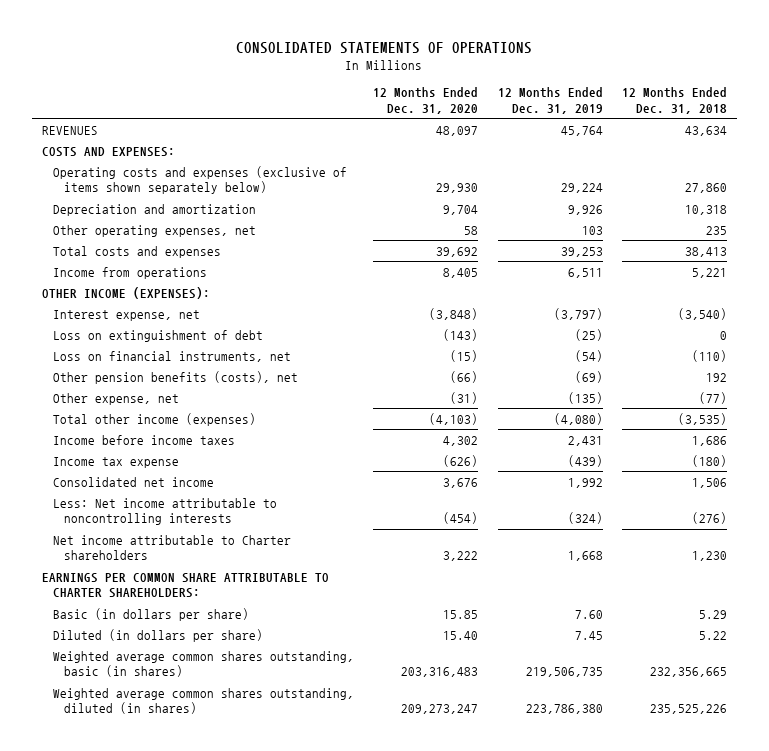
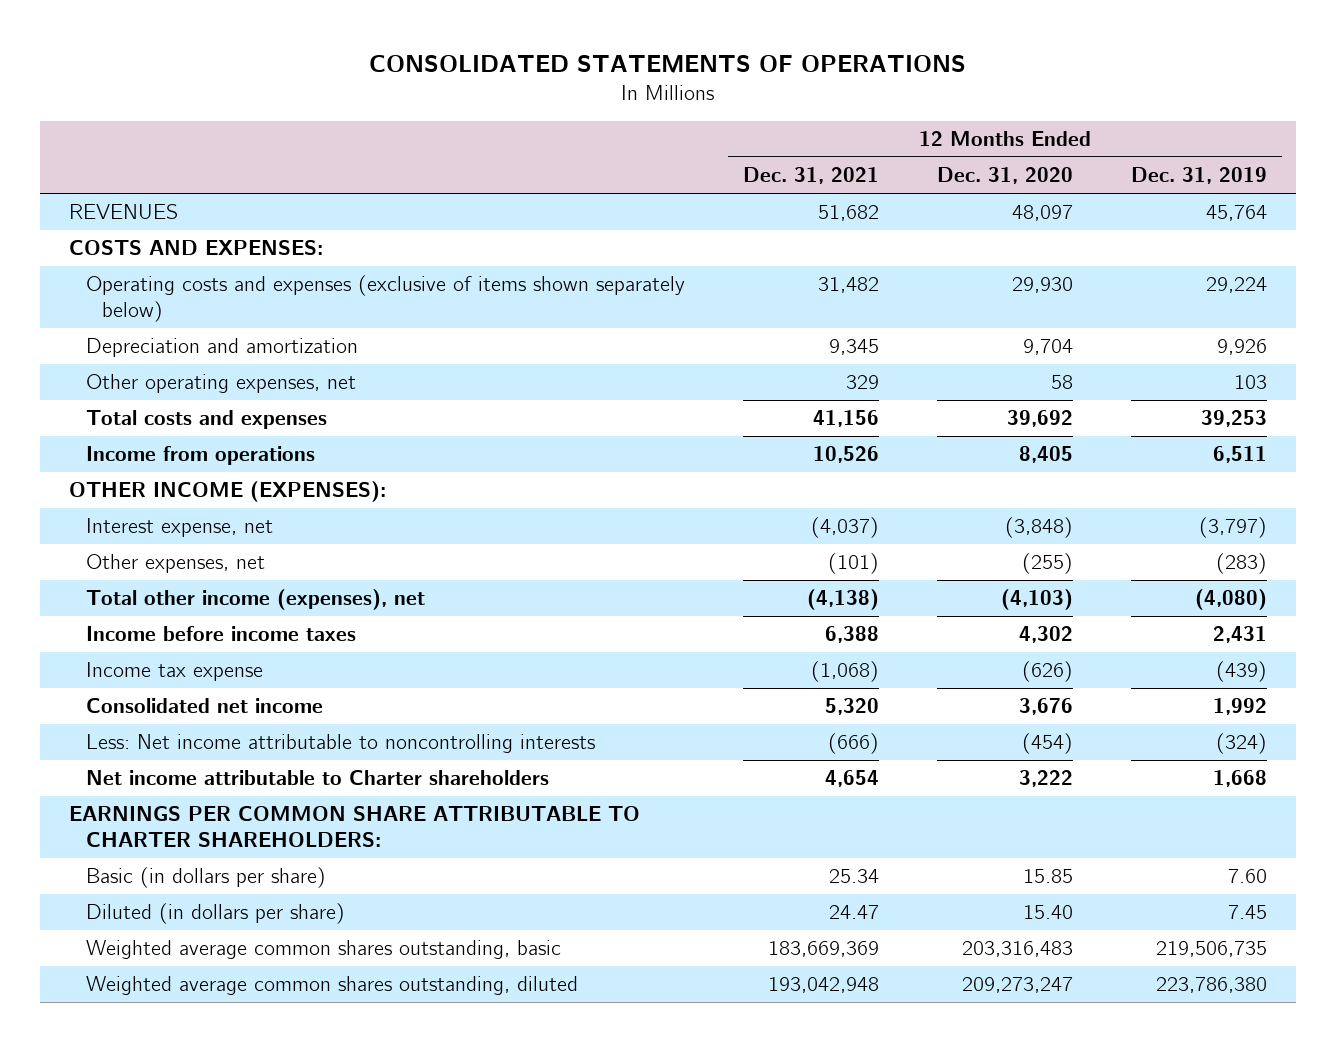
- | 12 Months Ended Dec. 31, 2020 | 12 Months Ended Dec. 31, 2019 | 12 Months Ended Dec. 31, 2018
+ | 12 Months Ended Dec. 31, 2021 | 12 Months Ended Dec. 31, 2020 | 12 Months Ended Dec. 31, 2019
- Loss on extinguishment of debt | (143) | (25) | 0
- Loss on financial instruments, net | (15) | (54) | (110)
- Other pension benefits (costs), net | (66) | (69) | 192
- Other expense, net | (31) | (135) | (77)
- Total other income (expenses) | (4,103) | (4,080) | (3,535)
+ Other expenses, net | (101) | (255) | (283)
+ Total other income (expenses), net | (4,138) | (4,103) | (4,080)
- Weighted average common shares outstanding, basic (in shares) | 203,316,483 | 219,506,735 | 232,356,665
- Weighted average common shares outstanding, diluted (in shares) | 209,273,247 | 223,786,380 | 235,525,226
+ Weighted average common shares outstanding, basic | 183,669,369 | 203,316,483 | 219,506,735
+ Weighted average common shares outstanding, diluted | 193,042,948 | 209,273,247 | 223,786,380

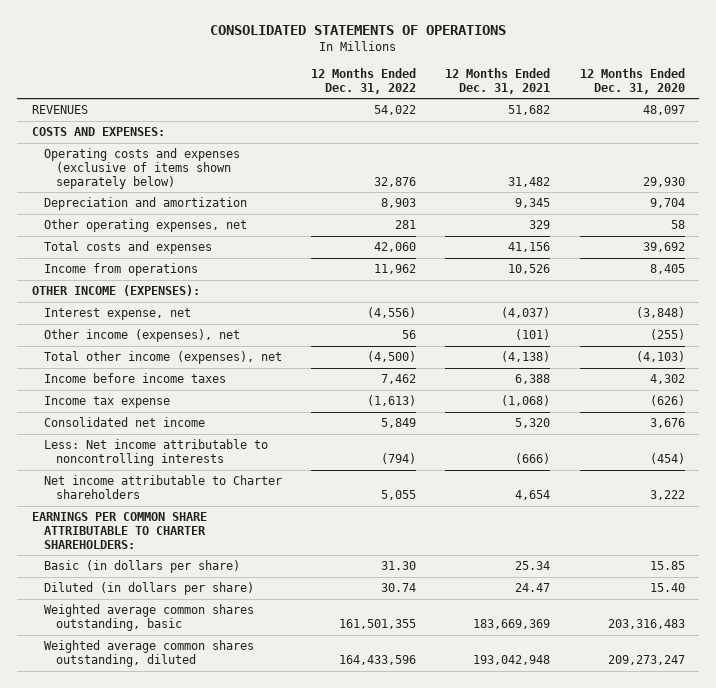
- | 12 Months Ended Dec. 31, 2021 | 12 Months Ended Dec. 31, 2020 | 12 Months Ended Dec. 31, 2019
+ | 12 Months Ended Dec. 31, 2022 | 12 Months Ended Dec. 31, 2021 | 12 Months Ended Dec. 31, 2020
- Other expenses, net | (101) | (255) | (283)
+ Other income (expenses), net | 56 | (101) | (255)

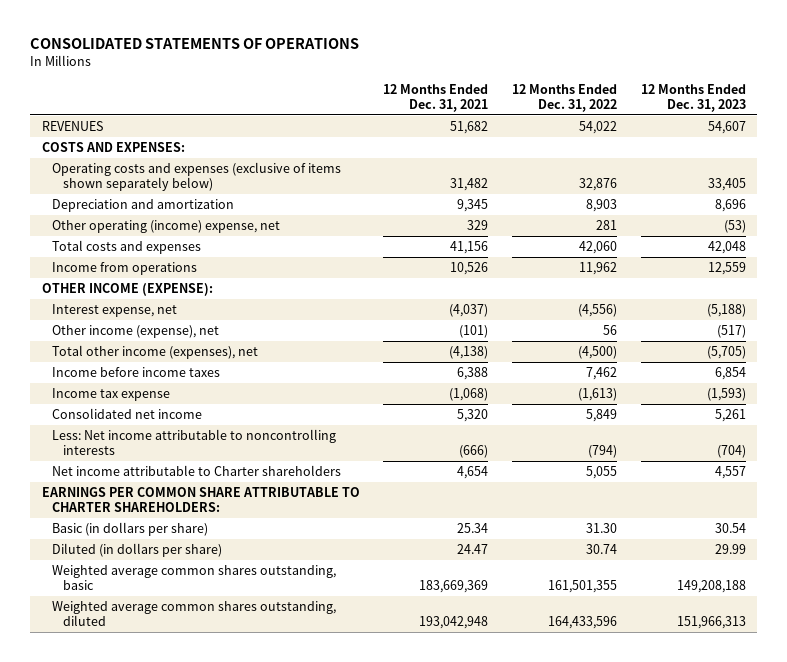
- | 12 Months Ended Dec. 31, 2022 | 12 Months Ended Dec. 31, 2021 | 12 Months Ended Dec. 31, 2020
+ | 12 Months Ended Dec. 31, 2021 | 12 Months Ended Dec. 31, 2022 | 12 Months Ended Dec. 31, 2023
- Other operating expenses, net | 281 | 329 | 58
+ Other operating (income) expense, net | 329 | 281 | (53)
- OTHER INCOME (EXPENSES):
+ OTHER INCOME (EXPENSE):
- Other income (expenses), net | 56 | (101) | (255)
+ Other income (expense), net | (101) | 56 | (517)

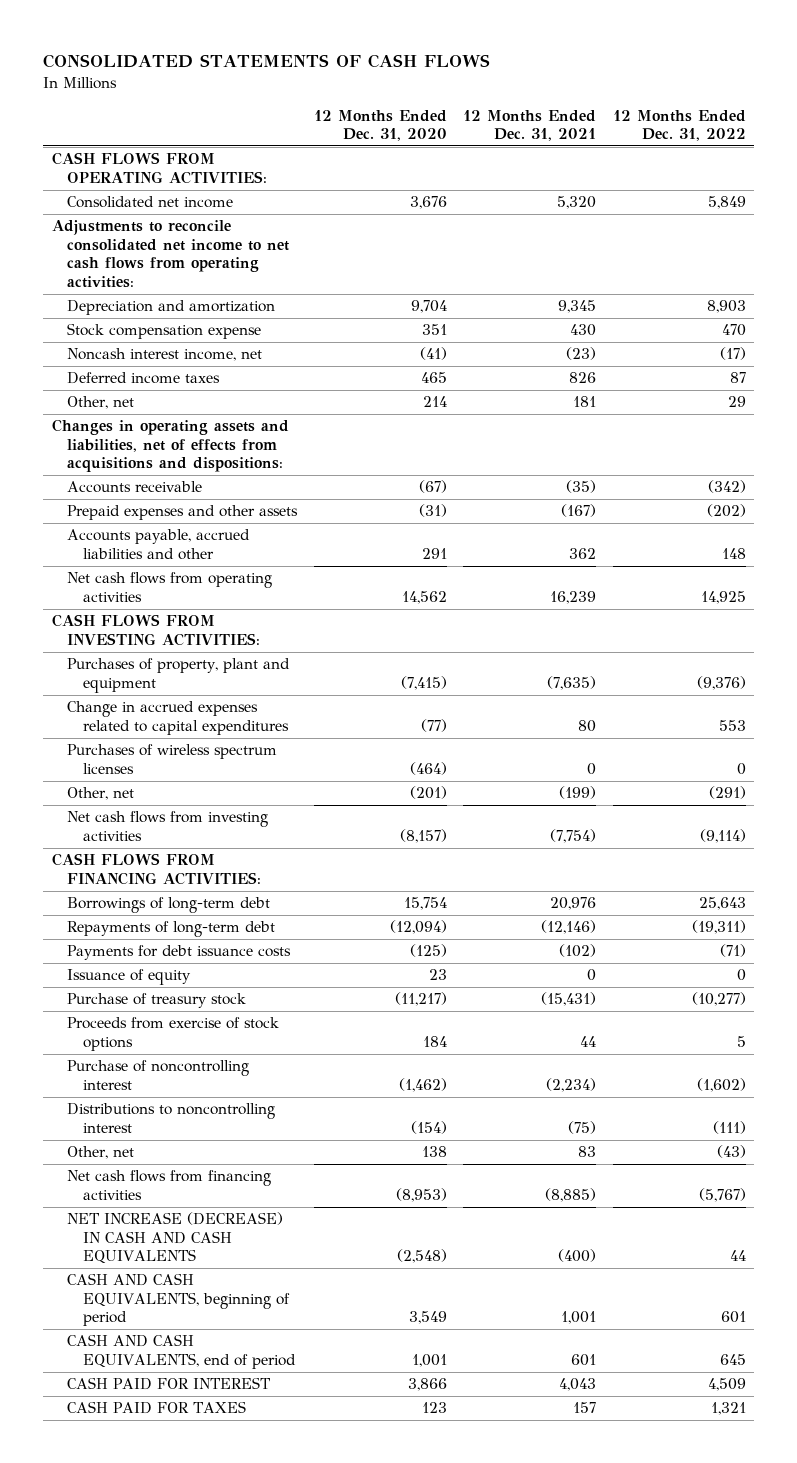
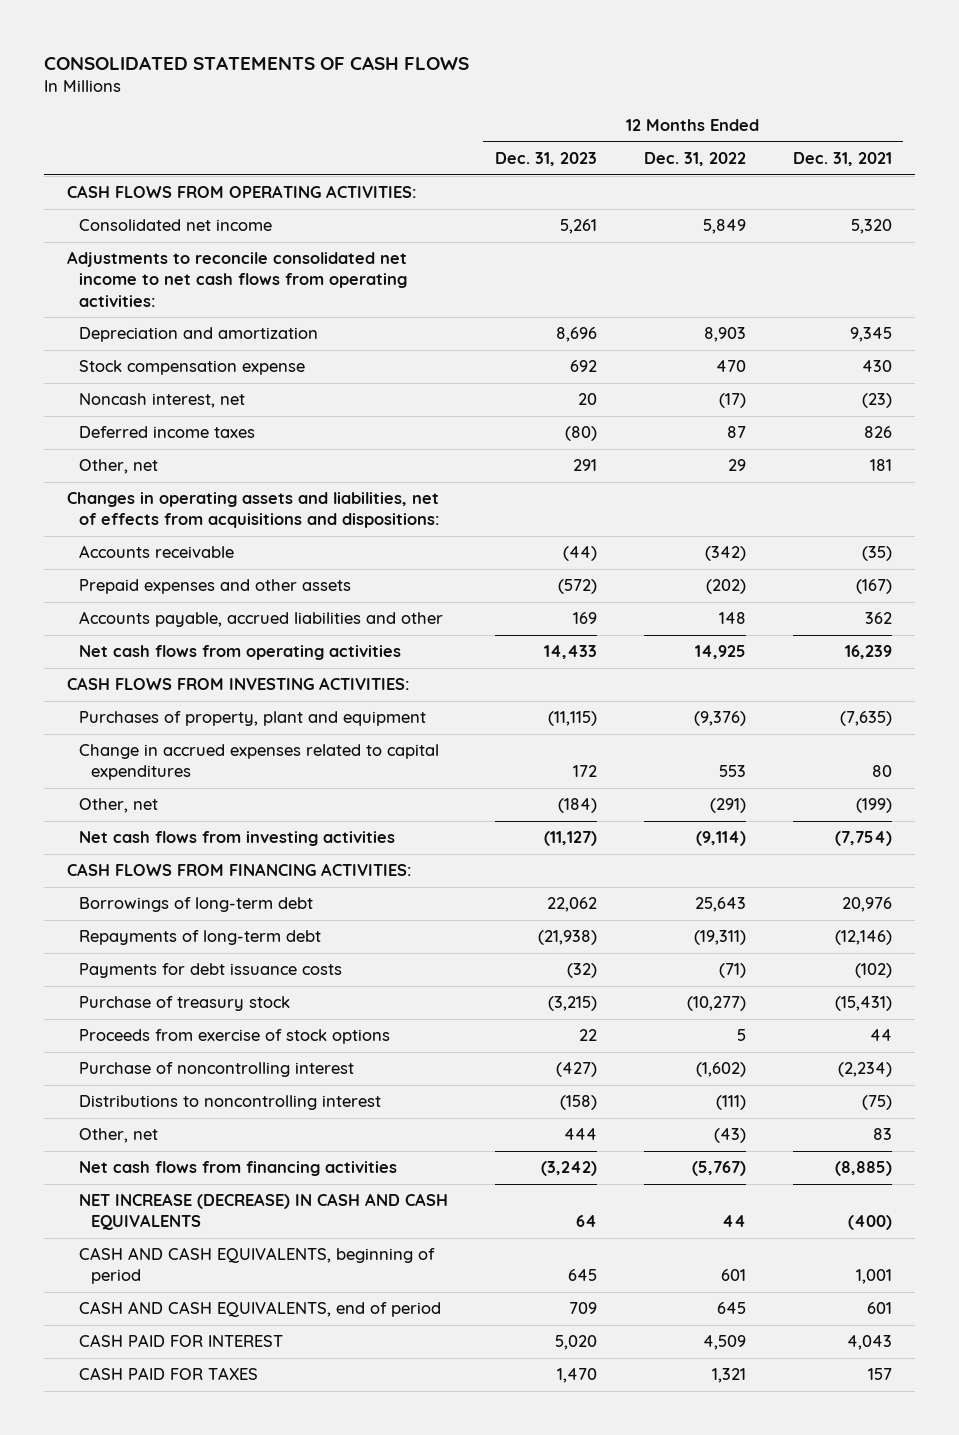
- | 12 Months Ended Dec. 31, 2020 | 12 Months Ended Dec. 31, 2021 | 12 Months Ended Dec. 31, 2022
+ | 12 Months Ended Dec. 31, 2023 | 12 Months Ended Dec. 31, 2022 | 12 Months Ended Dec. 31, 2021
- Noncash interest income, net | (41) | (23) | (17)
+ Noncash interest, net | 20 | (17) | (23)
- Purchases of wireless spectrum licenses | (464) | 0 | 0
- Issuance of equity | 23 | 0 | 0

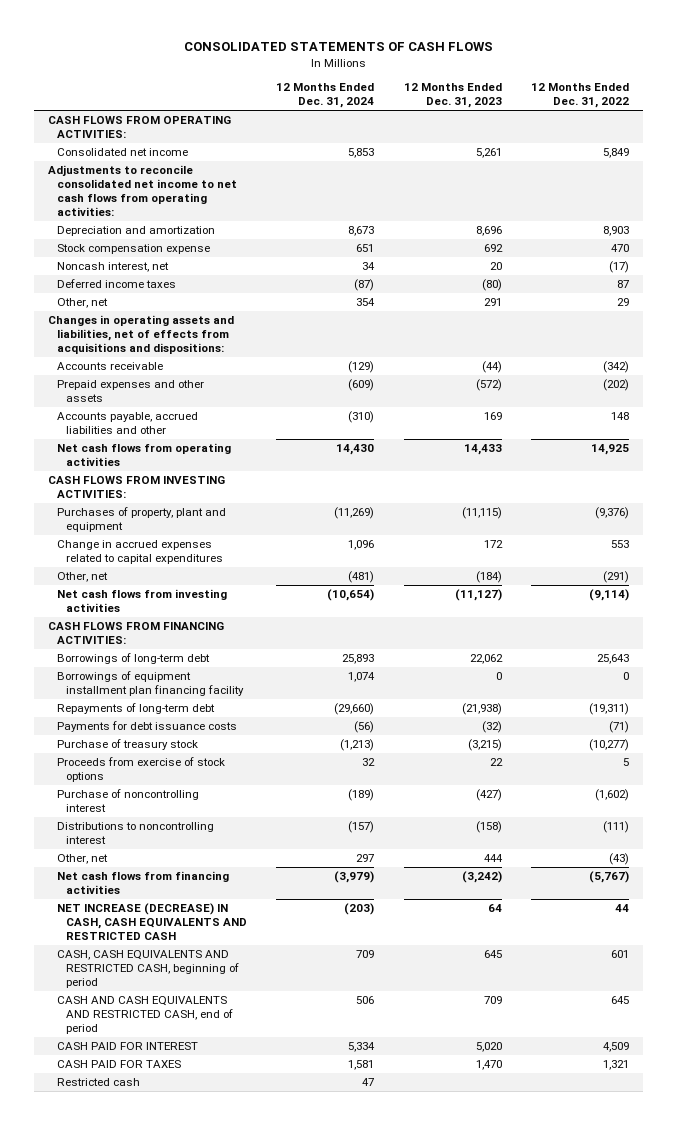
- | 12 Months Ended Dec. 31, 2023 | 12 Months Ended Dec. 31, 2022 | 12 Months Ended Dec. 31, 2021
+ | 12 Months Ended Dec. 31, 2024 | 12 Months Ended Dec. 31, 2023 | 12 Months Ended Dec. 31, 2022
+ Borrowings of equipment installment plan financing facility | 1,074 | 0 | 0
- NET INCREASE (DECREASE) IN CASH AND CASH EQUIVALENTS | 64 | 44 | (400)
- CASH AND CASH EQUIVALENTS, beginning of period | 645 | 601 | 1,001
- CASH AND CASH EQUIVALENTS, end of period | 709 | 645 | 601
+ NET INCREASE (DECREASE) IN CASH, CASH EQUIVALENTS AND RESTRICTED CASH | (203) | 64 | 44
+ CASH, CASH EQUIVALENTS AND RESTRICTED CASH, beginning of period | 709 | 645 | 601
+ CASH AND CASH EQUIVALENTS AND RESTRICTED CASH, end of period | 506 | 709 | 645
+ Restricted cash | 47 | |

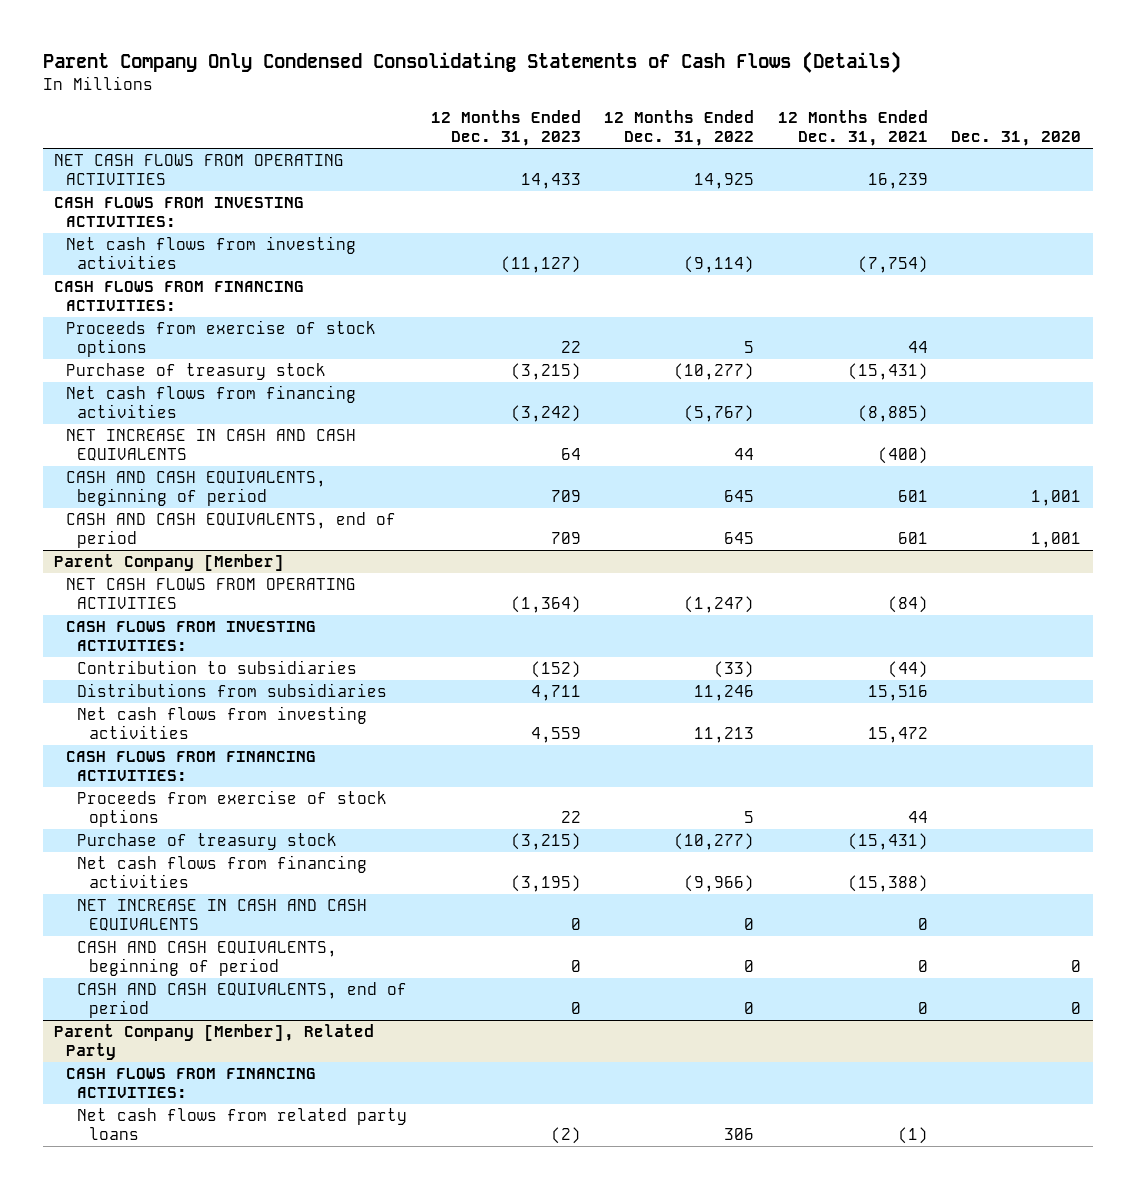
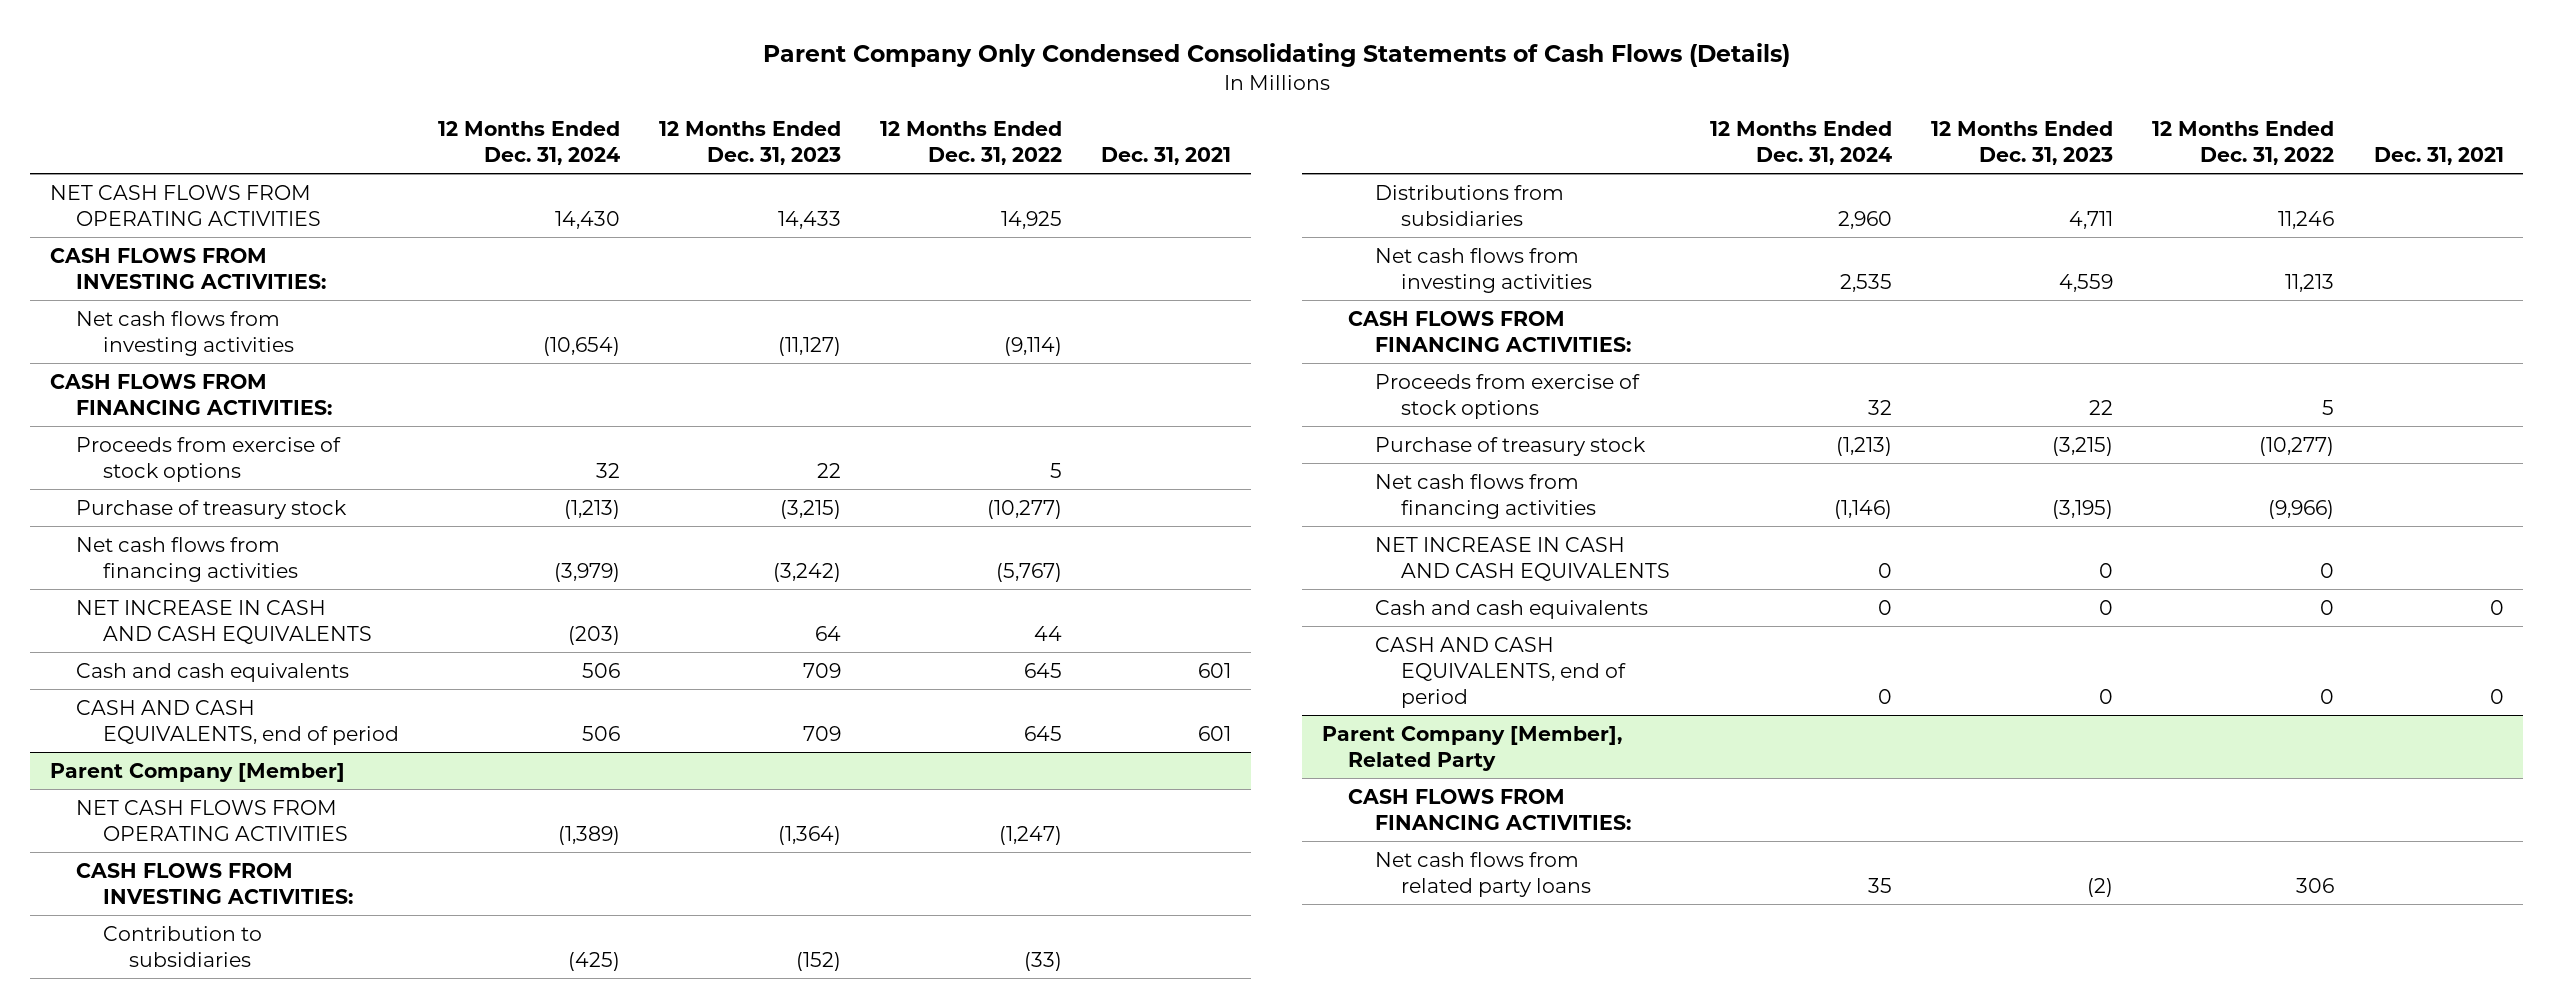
- | 12 Months Ended Dec. 31, 2023 | 12 Months Ended Dec. 31, 2022 | 12 Months Ended Dec. 31, 2021 | Dec. 31, 2020
+ | 12 Months Ended Dec. 31, 2024 | 12 Months Ended Dec. 31, 2023 | 12 Months Ended Dec. 31, 2022 | Dec. 31, 2021
- CASH AND CASH EQUIVALENTS, beginning of period | 709 | 645 | 601 | 1,001
+ Cash and cash equivalents | 506 | 709 | 645 | 601
@ Parent Company [Member]
- CASH AND CASH EQUIVALENTS, beginning of period | 0 | 0 | 0 | 0
+ Cash and cash equivalents | 0 | 0 | 0 | 0

